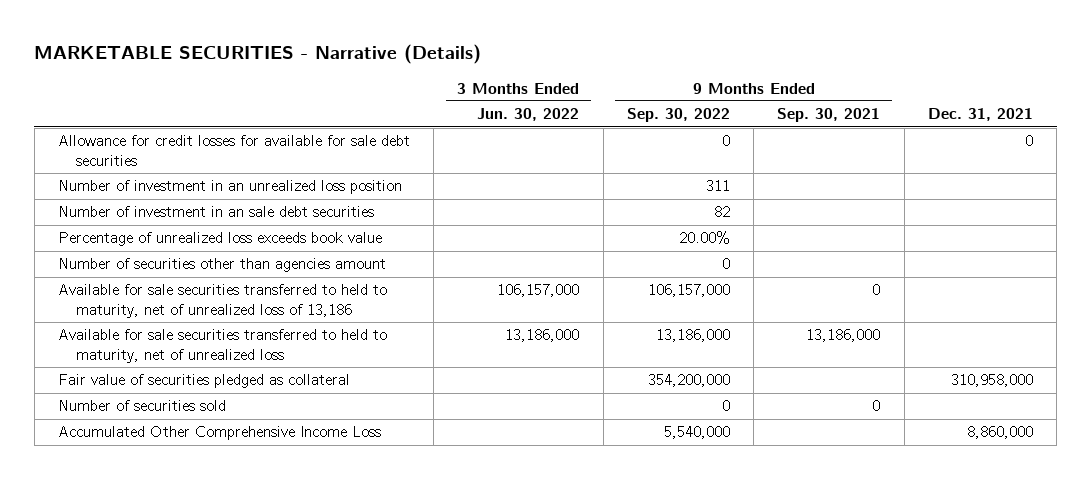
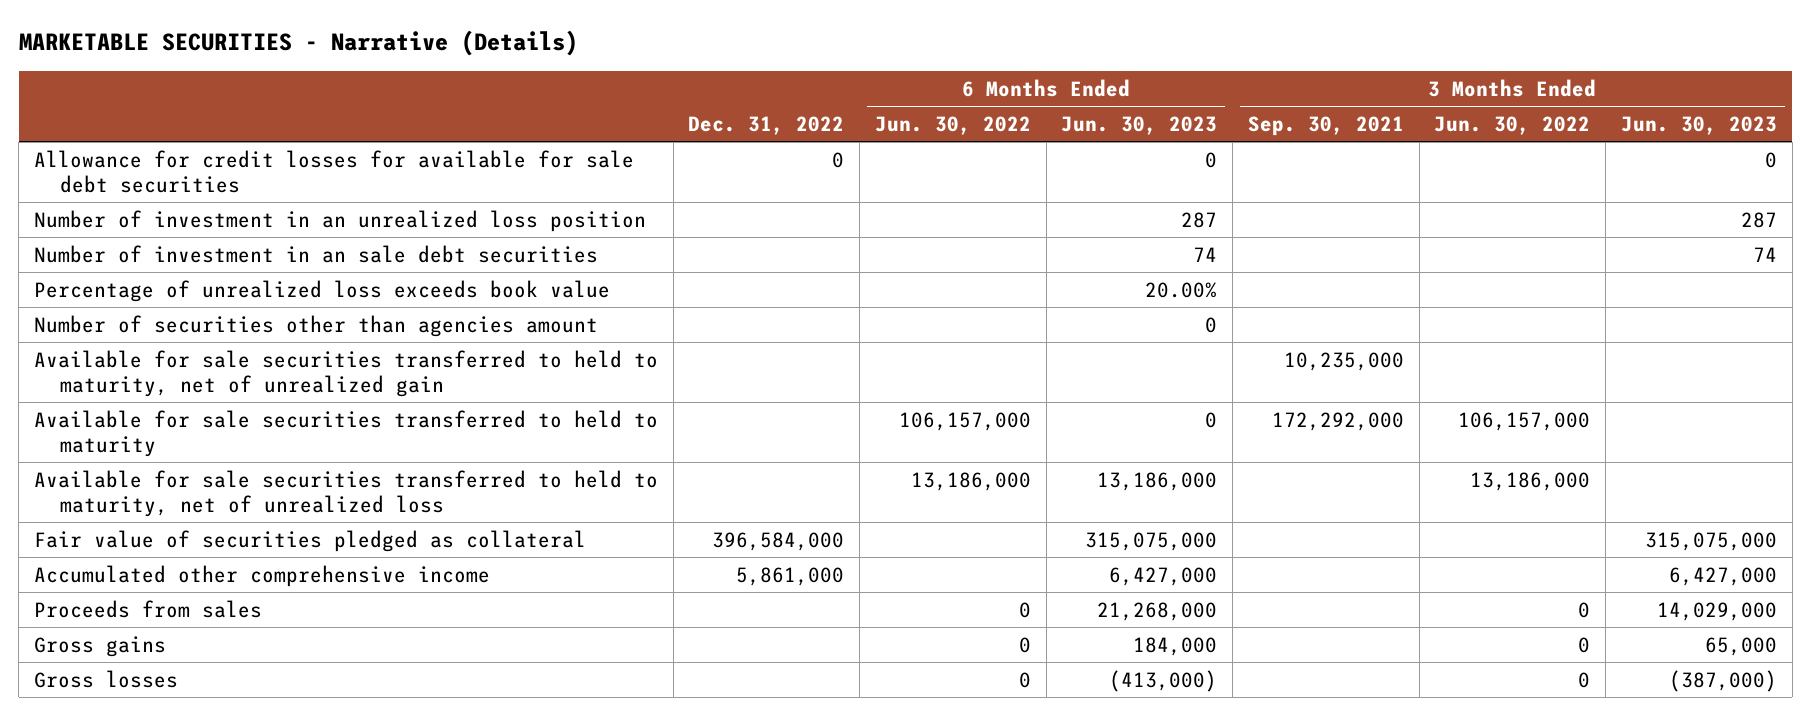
- | 3 Months Ended Jun. 30, 2022 | 9 Months Ended Sep. 30, 2022 | 9 Months Ended Sep. 30, 2021 | Dec. 31, 2021
+ | Dec. 31, 2022 | 6 Months Ended Jun. 30, 2022 | 6 Months Ended Jun. 30, 2023 | 3 Months Ended Sep. 30, 2021 | 3 Months Ended Jun. 30, 2022 | 3 Months Ended Jun. 30, 2023
- Available for sale securities transferred to held to maturity, net of unrealized loss of 13,186 | 106,157,000 | 106,157,000 | 0 |
+ Available for sale securities transferred to held to maturity, net of unrealized gain | | | | 10,235,000 | |
+ Available for sale securities transferred to held to maturity | | 106,157,000 | 0 | 172,292,000 | 106,157,000 |
- Number of securities sold | | 0 | 0 |
- Accumulated Other Comprehensive Income Loss | | 5,540,000 | | 8,860,000
+ Accumulated other comprehensive income | 5,861,000 | | 6,427,000 | | | 6,427,000
+ Proceeds from sales | | 0 | 21,268,000 | | 0 | 14,029,000
+ Gross gains | | 0 | 184,000 | | 0 | 65,000
+ Gross losses | | 0 | (413,000) | | 0 | (387,000)

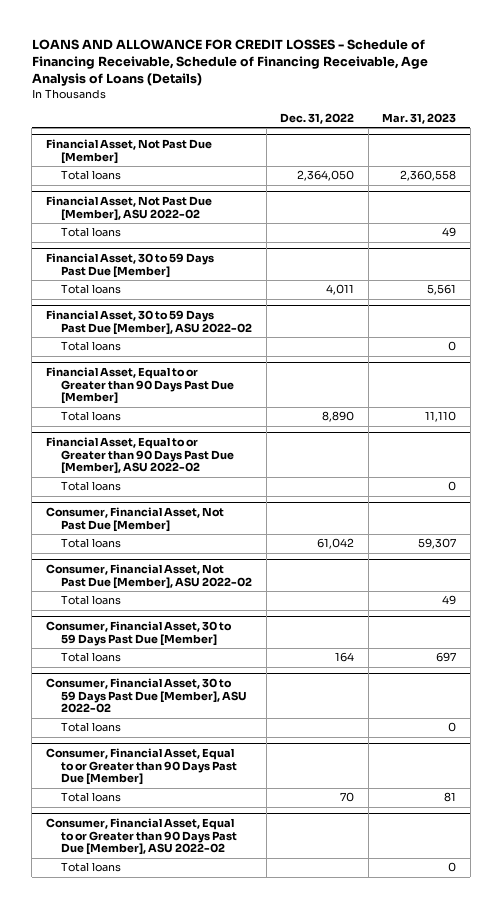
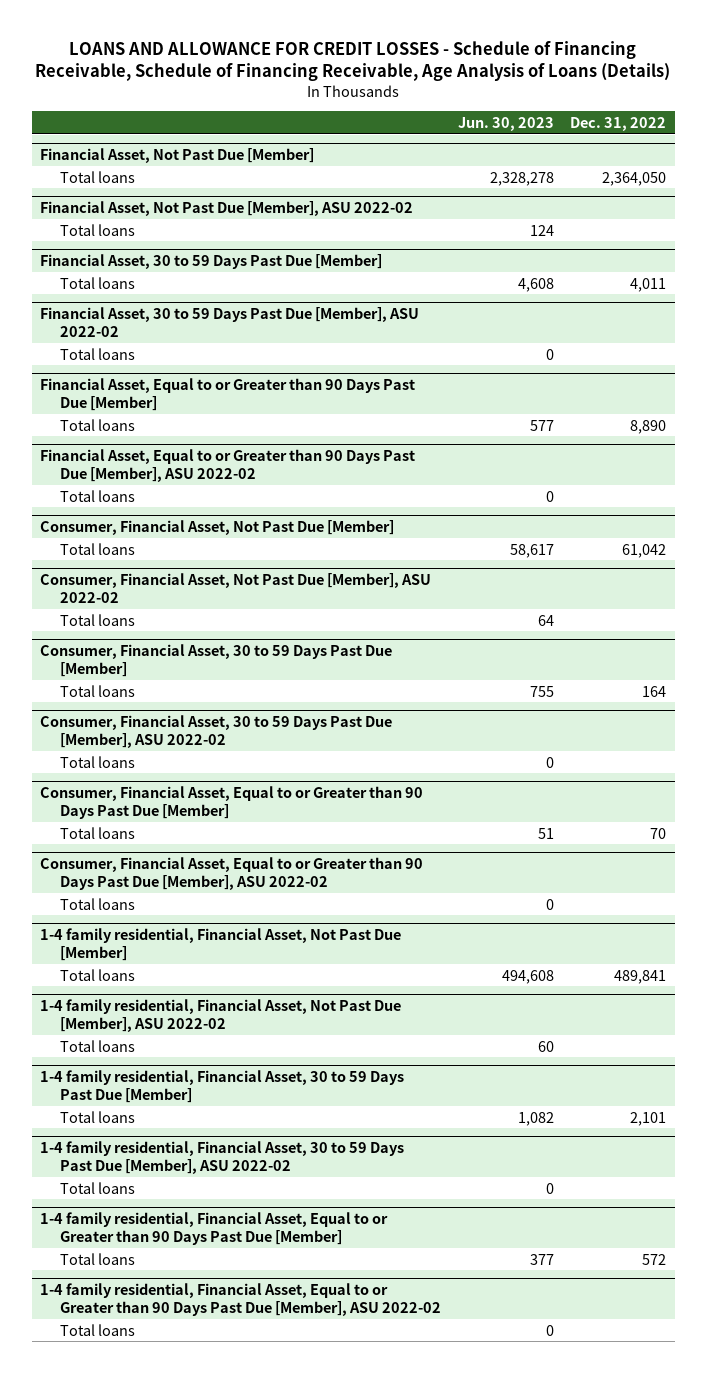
- | Dec. 31, 2022 | Mar. 31, 2023
+ | Jun. 30, 2023 | Dec. 31, 2022
+ 1-4 family residential, Financial Asset, Not Past Due [Member]
+ Total loans | 494,608 | 489,841
+ 1-4 family residential, Financial Asset, Not Past Due [Member], ASU 2022-02
+ Total loans | 60 |
+ 1-4 family residential, Financial Asset, 30 to 59 Days Past Due [Member]
+ Total loans | 1,082 | 2,101
+ 1-4 family residential, Financial Asset, 30 to 59 Days Past Due [Member], ASU 2022-02
+ Total loans | 0 |
+ 1-4 family residential, Financial Asset, Equal to or Greater than 90 Days Past Due [Member]
+ Total loans | 377 | 572
+ 1-4 family residential, Financial Asset, Equal to or Greater than 90 Days Past Due [Member], ASU 2022-02
+ Total loans | 0 |

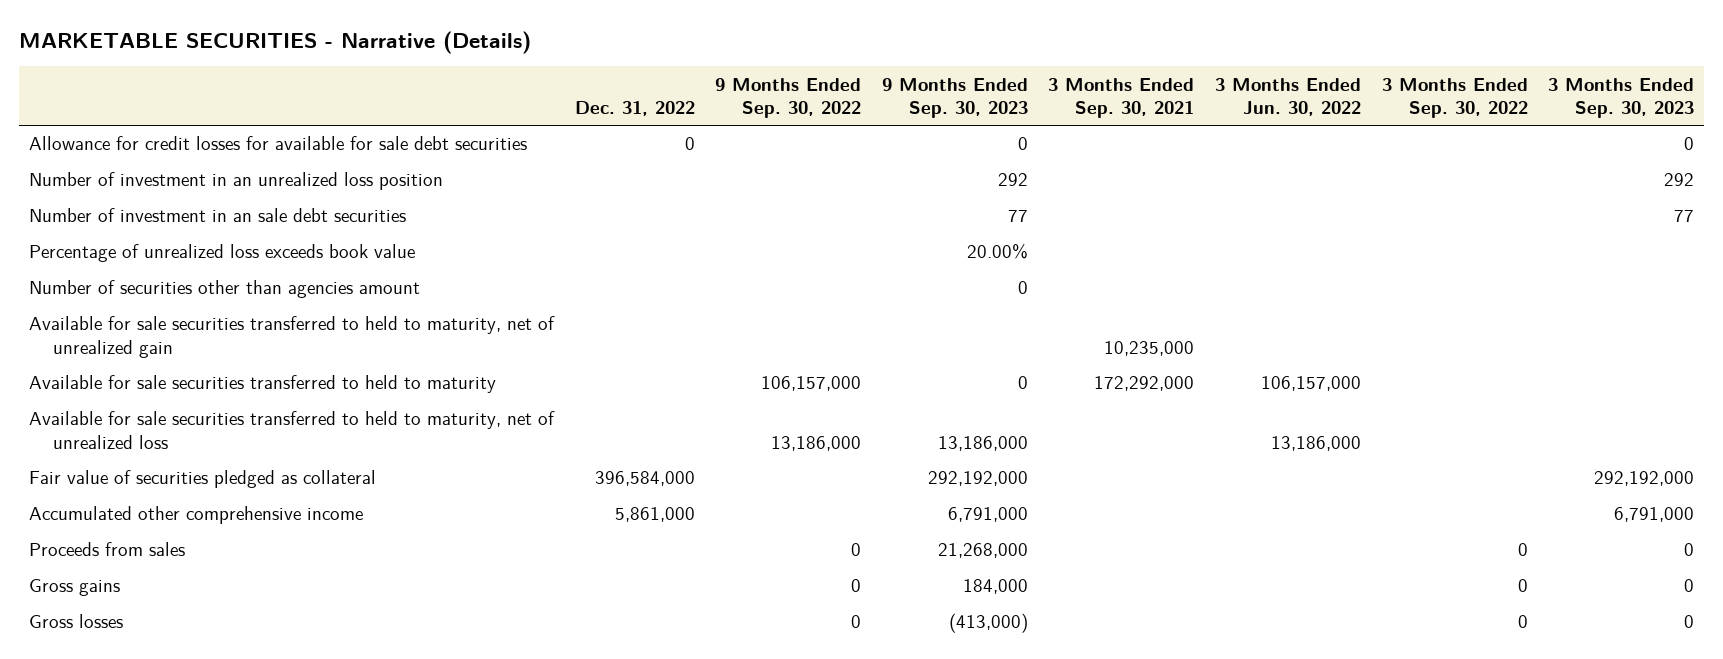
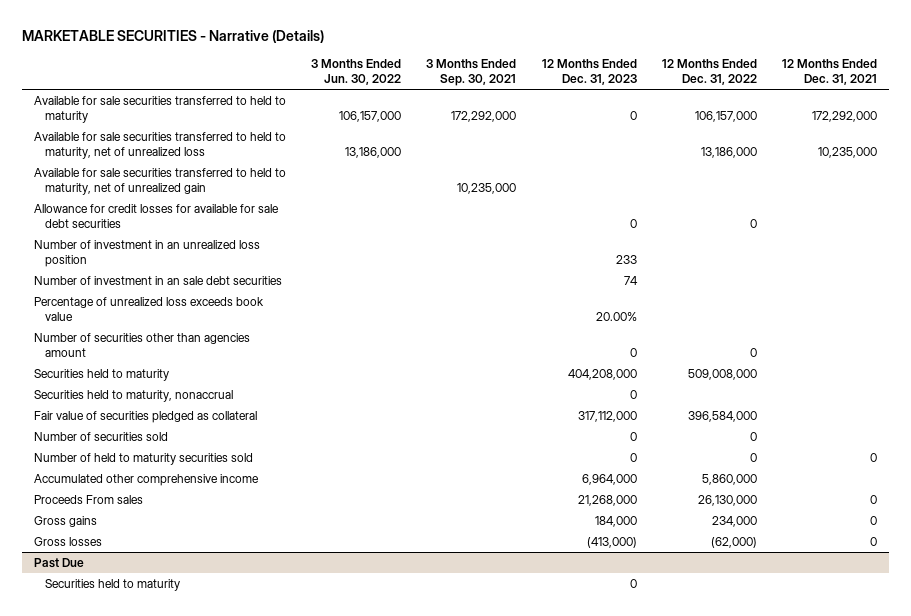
- | Dec. 31, 2022 | 9 Months Ended Sep. 30, 2022 | 9 Months Ended Sep. 30, 2023 | 3 Months Ended Sep. 30, 2021 | 3 Months Ended Jun. 30, 2022 | 3 Months Ended Sep. 30, 2022 | 3 Months Ended Sep. 30, 2023
+ | 3 Months Ended Jun. 30, 2022 | 3 Months Ended Sep. 30, 2021 | 12 Months Ended Dec. 31, 2023 | 12 Months Ended Dec. 31, 2022 | 12 Months Ended Dec. 31, 2021
moved up: Available for sale securities transferred to held to maturity | 106,157,000 | 172,292,000 | 0 | 106,157,000 | 172,292,000
moved up: Available for sale securities transferred to held to maturity, net of unrealized loss | 13,186,000 | | | 13,186,000 | 10,235,000
moved up: Available for sale securities transferred to held to maturity, net of unrealized gain | | 10,235,000 | | |
+ Securities held to maturity | | | 404,208,000 | 509,008,000 |
+ Securities held to maturity, nonaccrual | | | 0 | |
+ Number of securities sold | | | 0 | 0 |
+ Number of held to maturity securities sold | | | 0 | 0 | 0
- Proceeds from sales | | 0 | 21,268,000 | | | 0 | 0
+ Proceeds From sales | | | 21,268,000 | 26,130,000 | 0
+ Past Due
+ Securities held to maturity | | | 0 | |

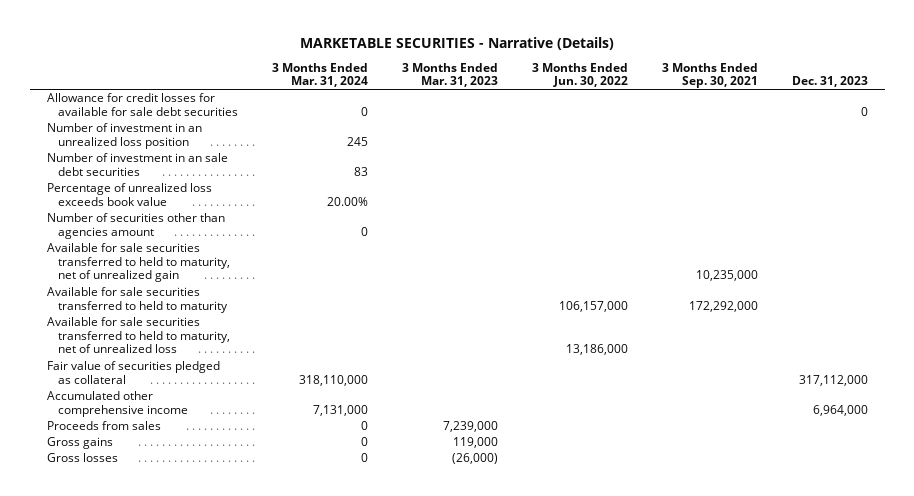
- | 3 Months Ended Jun. 30, 2022 | 3 Months Ended Sep. 30, 2021 | 12 Months Ended Dec. 31, 2023 | 12 Months Ended Dec. 31, 2022 | 12 Months Ended Dec. 31, 2021
+ | 3 Months Ended Mar. 31, 2024 | 3 Months Ended Mar. 31, 2023 | 3 Months Ended Jun. 30, 2022 | 3 Months Ended Sep. 30, 2021 | Dec. 31, 2023
- Securities held to maturity | | | 404,208,000 | 509,008,000 |
- Securities held to maturity, nonaccrual | | | 0 | |
moved down: Available for sale securities transferred to held to maturity, net of unrealized gain | | | | 10,235,000 |
moved down: Available for sale securities transferred to held to maturity | | | 106,157,000 | 172,292,000 |
moved down: Available for sale securities transferred to held to maturity, net of unrealized loss | | | 13,186,000 | |
- Number of securities sold | | | 0 | 0 |
- Number of held to maturity securities sold | | | 0 | 0 | 0
- Proceeds From sales | | | 21,268,000 | 26,130,000 | 0
+ Proceeds from sales | 0 | 7,239,000 | | |
- Past Due
- Securities held to maturity | | | 0 | |

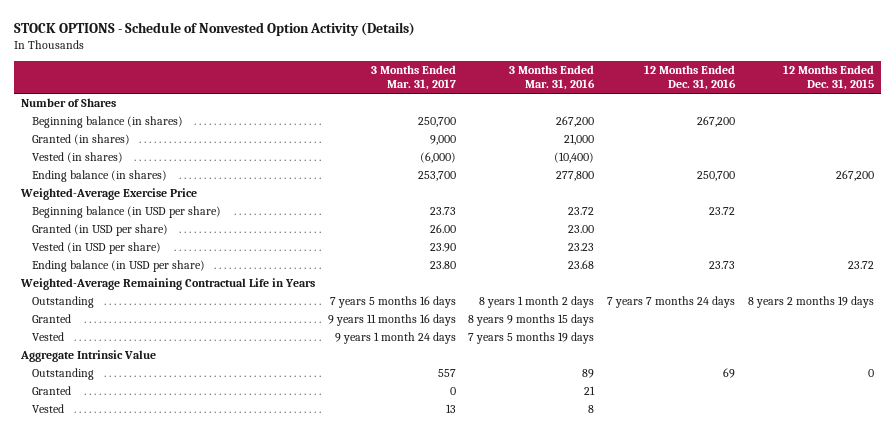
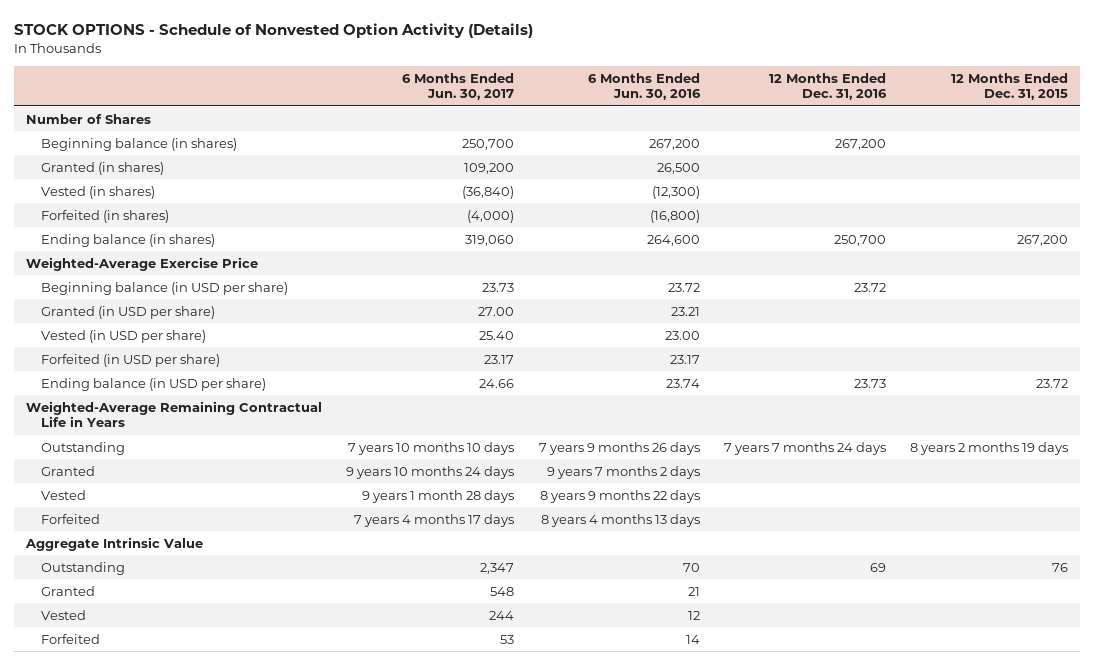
- | 3 Months Ended Mar. 31, 2017 | 3 Months Ended Mar. 31, 2016 | 12 Months Ended Dec. 31, 2016 | 12 Months Ended Dec. 31, 2015
+ | 6 Months Ended Jun. 30, 2017 | 6 Months Ended Jun. 30, 2016 | 12 Months Ended Dec. 31, 2016 | 12 Months Ended Dec. 31, 2015
+ Forfeited (in shares) | (4,000) | (16,800) | |
+ Forfeited (in USD per share) | 23.17 | 23.17 | |
+ Forfeited | 7 years 4 months 17 days | 8 years 4 months 13 days | |
- Outstanding | 557 | 89 | 69 | 0
+ Outstanding | 2,347 | 70 | 69 | 76
+ Forfeited | 53 | 14 | |

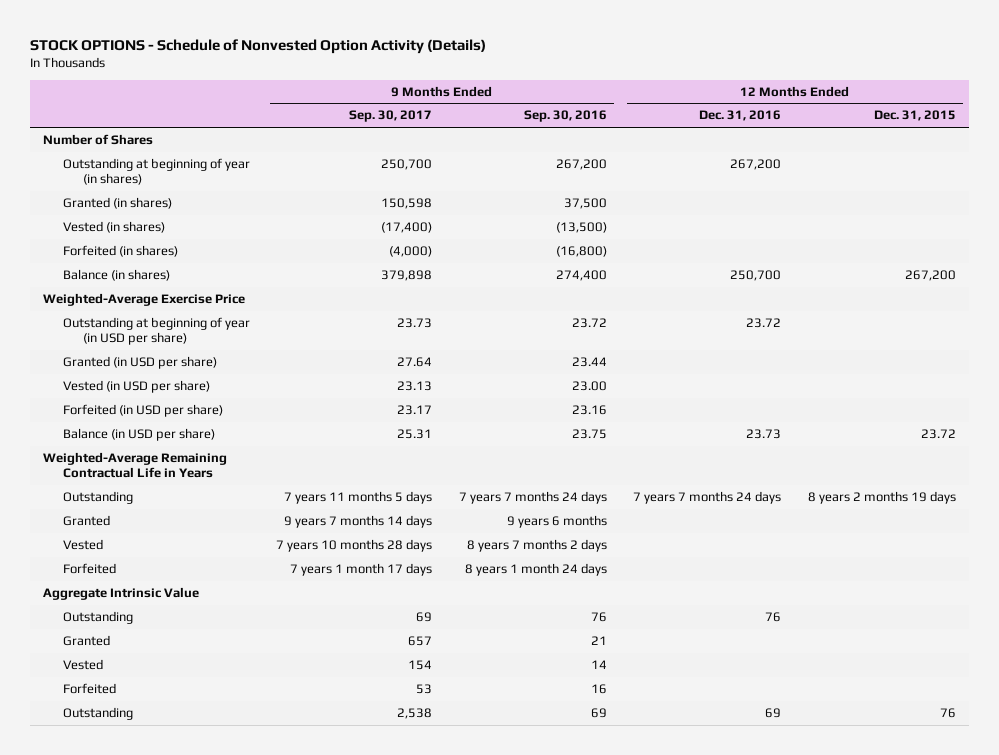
- | 6 Months Ended Jun. 30, 2017 | 6 Months Ended Jun. 30, 2016 | 12 Months Ended Dec. 31, 2016 | 12 Months Ended Dec. 31, 2015
+ | 9 Months Ended Sep. 30, 2017 | 9 Months Ended Sep. 30, 2016 | 12 Months Ended Dec. 31, 2016 | 12 Months Ended Dec. 31, 2015
- Beginning balance (in shares) | 250,700 | 267,200 | 267,200 |
+ Outstanding at beginning of year (in shares) | 250,700 | 267,200 | 267,200 |
- Ending balance (in shares) | 319,060 | 264,600 | 250,700 | 267,200
+ Balance (in shares) | 379,898 | 274,400 | 250,700 | 267,200
- Beginning balance (in USD per share) | 23.73 | 23.72 | 23.72 |
+ Outstanding at beginning of year (in USD per share) | 23.73 | 23.72 | 23.72 |
- Ending balance (in USD per share) | 24.66 | 23.74 | 23.73 | 23.72
+ Balance (in USD per share) | 25.31 | 23.75 | 23.73 | 23.72
+ Outstanding | 69 | 76 | 76 |
moved down: Outstanding | 2,538 | 69 | 69 | 76

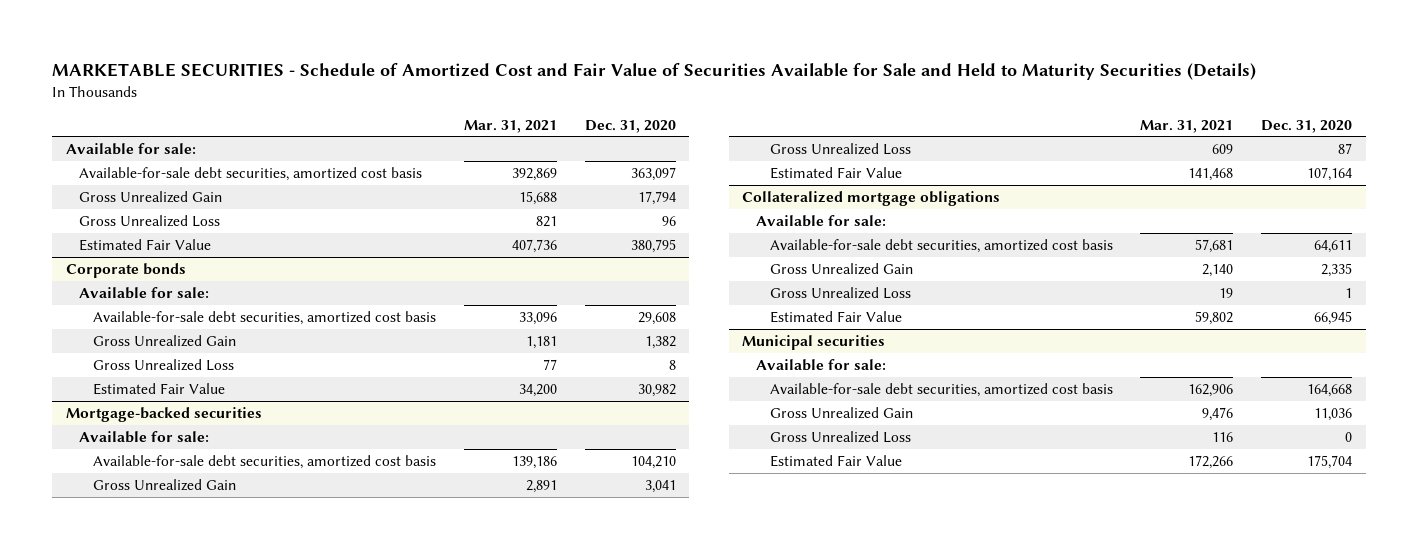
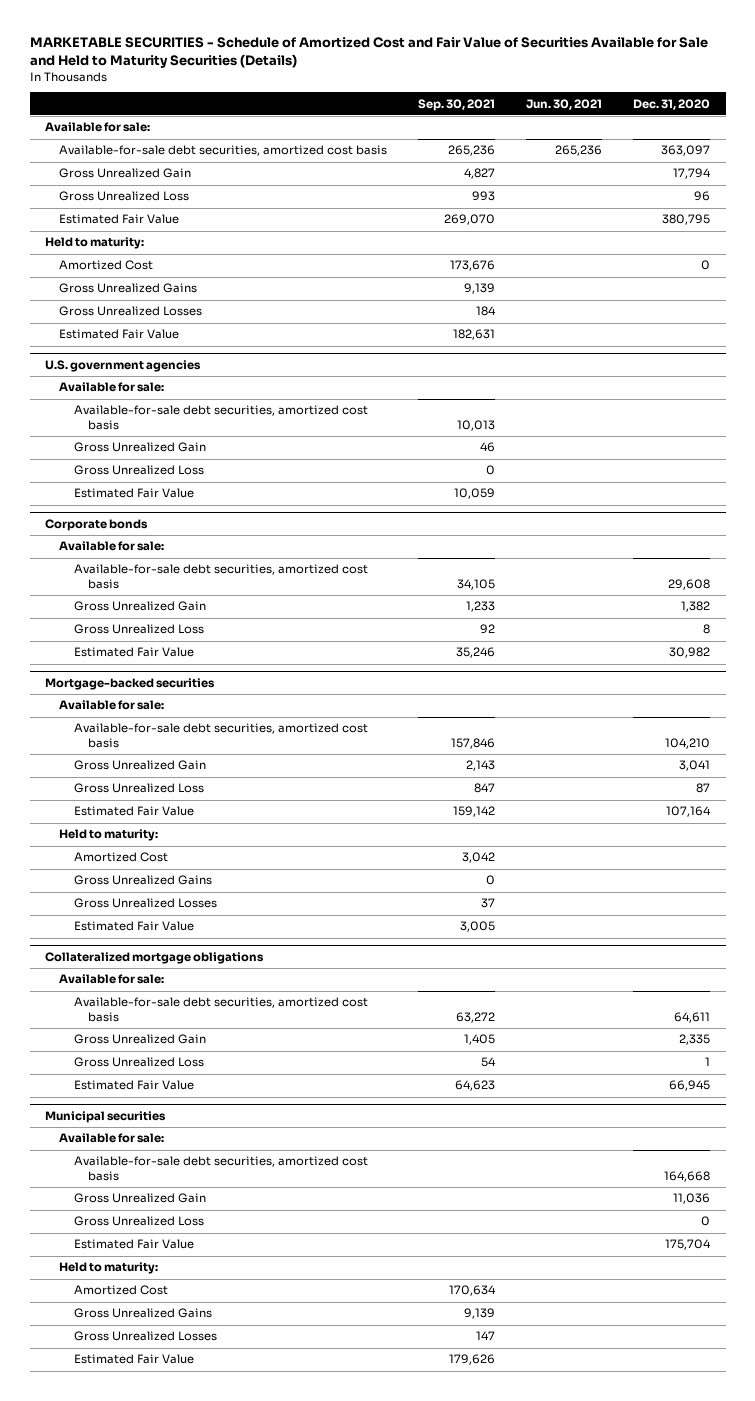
- | Mar. 31, 2021 | Dec. 31, 2020
+ | Sep. 30, 2021 | Jun. 30, 2021 | Dec. 31, 2020
+ Held to maturity:
+ Amortized Cost | 173,676 | | 0
+ Gross Unrealized Gains | 9,139 | |
+ Gross Unrealized Losses | 184 | |
+ Estimated Fair Value | 182,631 | |
+ U.S. government agencies
+ Available for sale:
+ Available-for-sale debt securities, amortized cost basis | 10,013 | |
+ Gross Unrealized Gain | 46 | |
+ Gross Unrealized Loss | 0 | |
+ Estimated Fair Value | 10,059 | |
@ Mortgage-backed securities
+ Held to maturity:
+ Amortized Cost | 3,042 | |
+ Gross Unrealized Gains | 0 | |
+ Gross Unrealized Losses | 37 | |
+ Estimated Fair Value | 3,005 | |
@ Municipal securities
+ Held to maturity:
+ Amortized Cost | 170,634 | |
+ Gross Unrealized Gains | 9,139 | |
+ Gross Unrealized Losses | 147 | |
+ Estimated Fair Value | 179,626 | |

